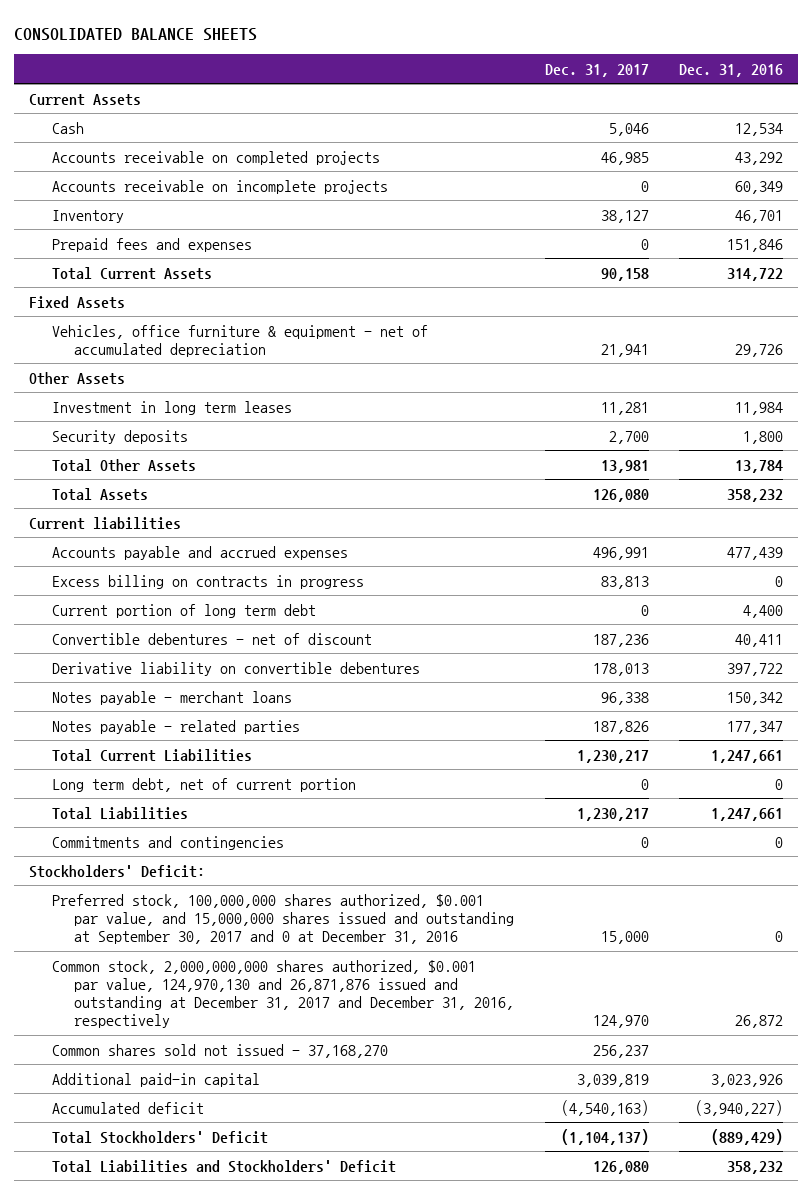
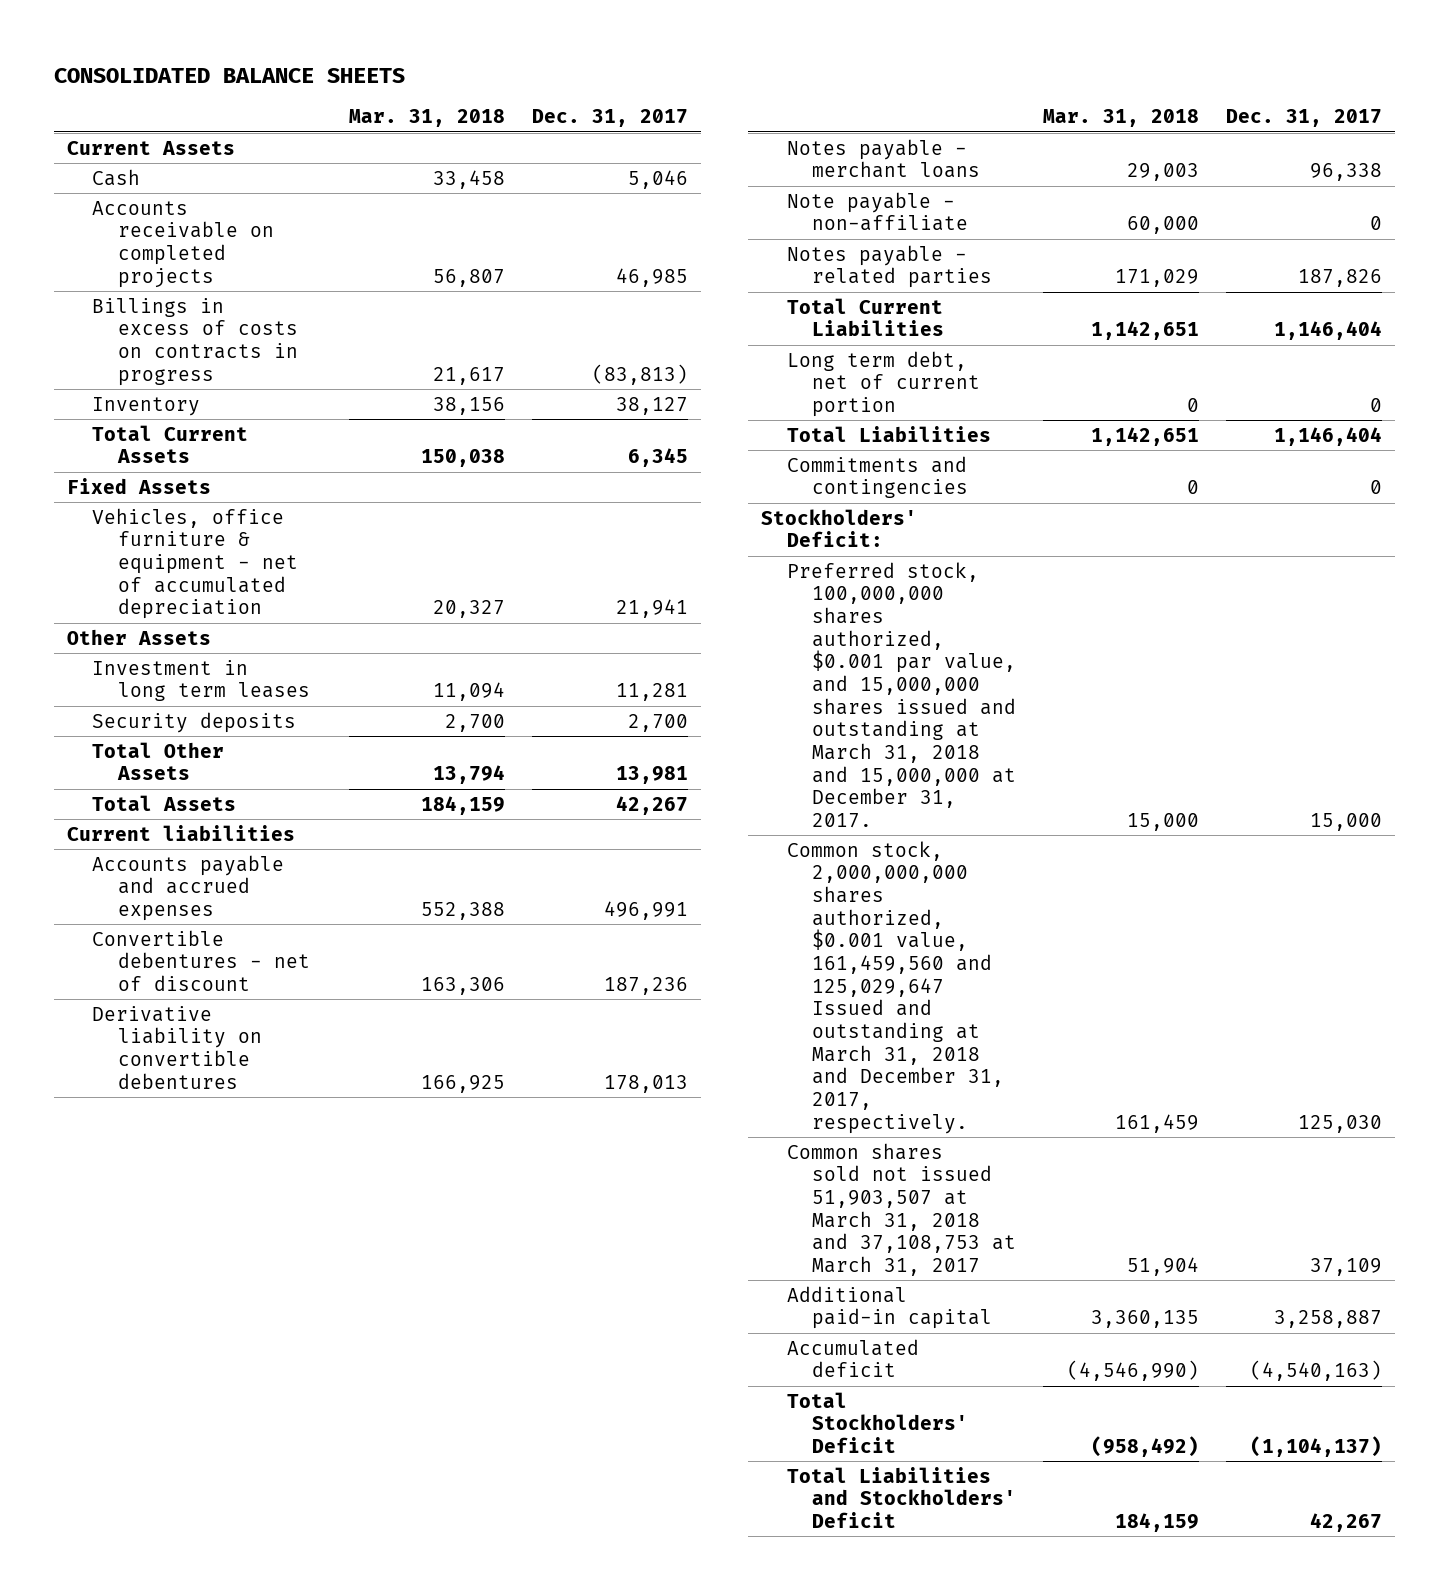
- | Dec. 31, 2017 | Dec. 31, 2016
+ | Mar. 31, 2018 | Dec. 31, 2017
- Accounts receivable on incomplete projects | 0 | 60,349
+ Billings in excess of costs on contracts in progress | 21,617 | (83,813)
- Prepaid fees and expenses | 0 | 151,846
- Total Current Assets | 90,158 | 314,722
+ Total Current Assets | 150,038 | 6,345
- Total Assets | 126,080 | 358,232
+ Total Assets | 184,159 | 42,267
- Excess billing on contracts in progress | 83,813 | 0
- Current portion of long term debt | 0 | 4,400
+ Note payable - non-affiliate | 60,000 | 0
- Total Current Liabilities | 1,230,217 | 1,247,661
+ Total Current Liabilities | 1,142,651 | 1,146,404
- Total Liabilities | 1,230,217 | 1,247,661
+ Total Liabilities | 1,142,651 | 1,146,404
- Preferred stock, 100,000,000 shares authorized, $0.001 par value, and 15,000,000 shares issued and outstanding at September 30, 2017 and 0 at December 31, 2016 | 15,000 | 0
- Common stock, 2,000,000,000 shares authorized, $0.001 par value, 124,970,130 and 26,871,876 issued and outstanding at December 31, 2017 and December 31, 2016, respectively | 124,970 | 26,872
- Common shares sold not issued - 37,168,270 | 256,237 |
- Additional paid-in capital | 3,039,819 | 3,023,926
+ Preferred stock, 100,000,000 shares authorized, $0.001 par value, and 15,000,000 shares issued and outstanding at March 31, 2018 and 15,000,000 at December 31, 2017. | 15,000 | 15,000
+ Common stock, 2,000,000,000 shares authorized, $0.001 value, 161,459,560 and 125,029,647 Issued and outstanding at March 31, 2018 and December 31, 2017, respectively. | 161,459 | 125,030
+ Common shares sold not issued 51,903,507 at March 31, 2018 and 37,108,753 at March 31, 2017 | 51,904 | 37,109
+ Additional paid-in capital | 3,360,135 | 3,258,887
- Total Liabilities and Stockholders' Deficit | 126,080 | 358,232
+ Total Liabilities and Stockholders' Deficit | 184,159 | 42,267

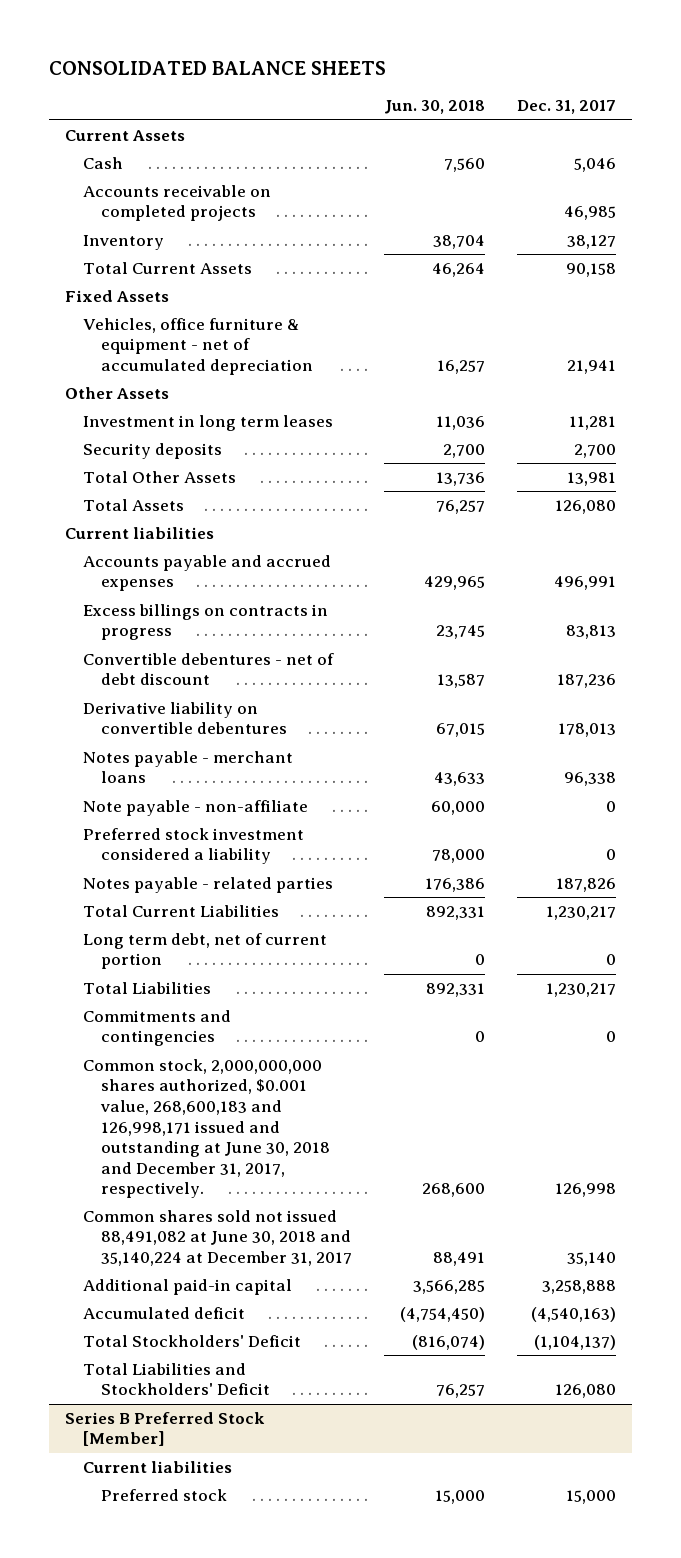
- | Mar. 31, 2018 | Dec. 31, 2017
+ | Jun. 30, 2018 | Dec. 31, 2017
- Billings in excess of costs on contracts in progress | 21,617 | (83,813)
- Total Current Assets | 150,038 | 6,345
+ Total Current Assets | 46,264 | 90,158
- Total Assets | 184,159 | 42,267
+ Total Assets | 76,257 | 126,080
- Convertible debentures - net of discount | 163,306 | 187,236
+ Excess billings on contracts in progress | 23,745 | 83,813
+ Convertible debentures - net of debt discount | 13,587 | 187,236
+ Preferred stock investment considered a liability | 78,000 | 0
- Total Current Liabilities | 1,142,651 | 1,146,404
+ Total Current Liabilities | 892,331 | 1,230,217
- Total Liabilities | 1,142,651 | 1,146,404
+ Total Liabilities | 892,331 | 1,230,217
- Stockholders' Deficit:
- Preferred stock, 100,000,000 shares authorized, $0.001 par value, and 15,000,000 shares issued and outstanding at March 31, 2018 and 15,000,000 at December 31, 2017. | 15,000 | 15,000
- Common stock, 2,000,000,000 shares authorized, $0.001 value, 161,459,560 and 125,029,647 Issued and outstanding at March 31, 2018 and December 31, 2017, respectively. | 161,459 | 125,030
- Common shares sold not issued 51,903,507 at March 31, 2018 and 37,108,753 at March 31, 2017 | 51,904 | 37,109
- Additional paid-in capital | 3,360,135 | 3,258,887
+ Common stock, 2,000,000,000 shares authorized, $0.001 value, 268,600,183 and 126,998,171 issued and outstanding at June 30, 2018 and December 31, 2017, respectively. | 268,600 | 126,998
+ Common shares sold not issued 88,491,082 at June 30, 2018 and 35,140,224 at December 31, 2017 | 88,491 | 35,140
+ Additional paid-in capital | 3,566,285 | 3,258,888
- Total Liabilities and Stockholders' Deficit | 184,159 | 42,267
+ Total Liabilities and Stockholders' Deficit | 76,257 | 126,080
+ Series B Preferred Stock [Member]
+ Current liabilities
+ Preferred stock | 15,000 | 15,000

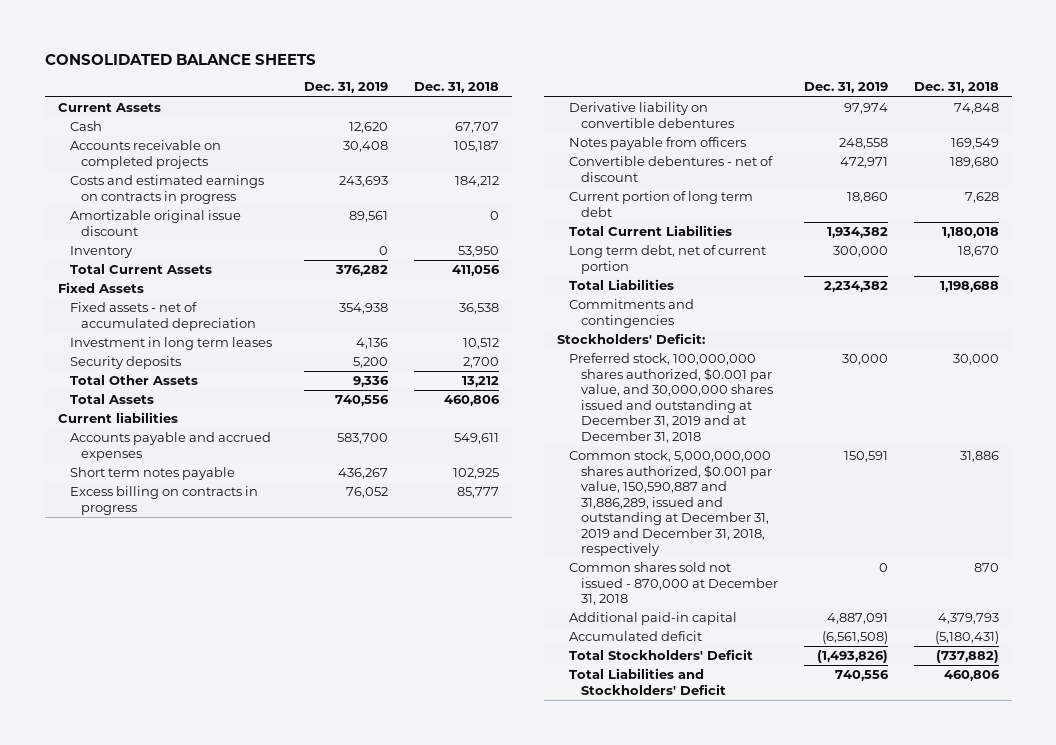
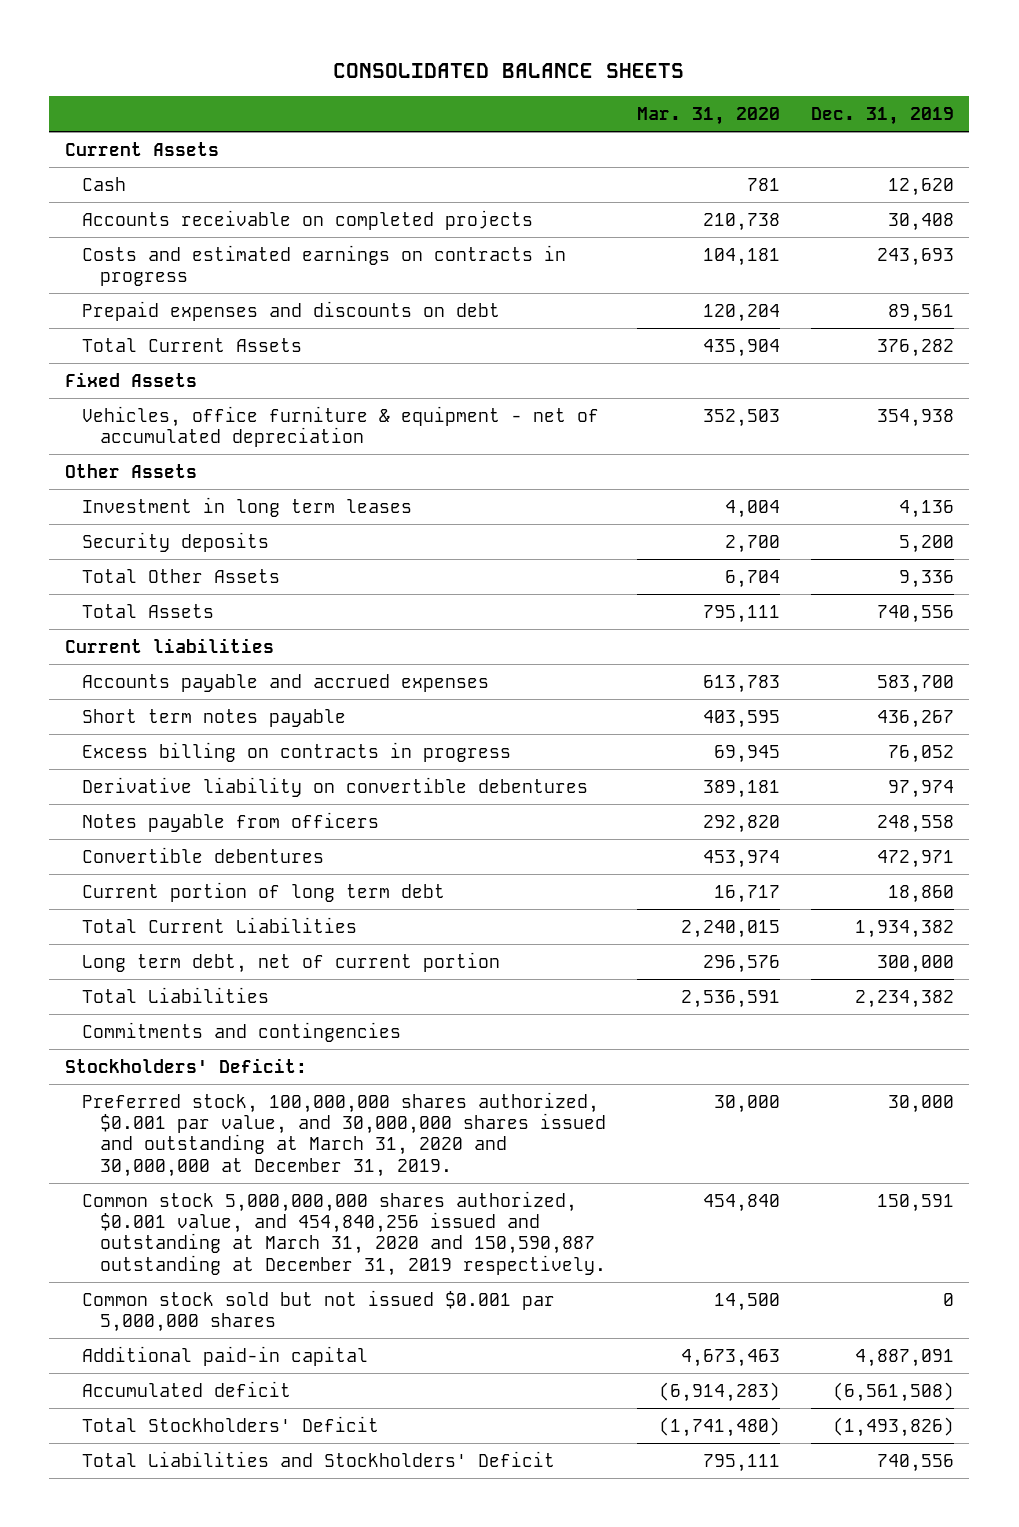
- | Dec. 31, 2019 | Dec. 31, 2018
+ | Mar. 31, 2020 | Dec. 31, 2019
- Amortizable original issue discount | 89,561 | 0
- Inventory | 0 | 53,950
+ Prepaid expenses and discounts on debt | 120,204 | 89,561
- Fixed assets - net of accumulated depreciation | 354,938 | 36,538
+ Vehicles, office furniture & equipment - net of accumulated depreciation | 352,503 | 354,938
+ Other Assets
- Convertible debentures - net of discount | 472,971 | 189,680
+ Convertible debentures | 453,974 | 472,971
- Preferred stock, 100,000,000 shares authorized, $0.001 par value, and 30,000,000 shares issued and outstanding at December 31, 2019 and at December 31, 2018 | 30,000 | 30,000
- Common stock, 5,000,000,000 shares authorized, $0.001 par value, 150,590,887 and 31,886,289, issued and outstanding at December 31, 2019 and December 31, 2018, respectively | 150,591 | 31,886
- Common shares sold not issued - 870,000 at December 31, 2018 | 0 | 870
+ Preferred stock, 100,000,000 shares authorized, $0.001 par value, and 30,000,000 shares issued and outstanding at March 31, 2020 and 30,000,000 at December 31, 2019. | 30,000 | 30,000
+ Common stock 5,000,000,000 shares authorized, $0.001 value, and 454,840,256 issued and outstanding at March 31, 2020 and 150,590,887 outstanding at December 31, 2019 respectively. | 454,840 | 150,591
+ Common stock sold but not issued $0.001 par 5,000,000 shares | 14,500 | 0

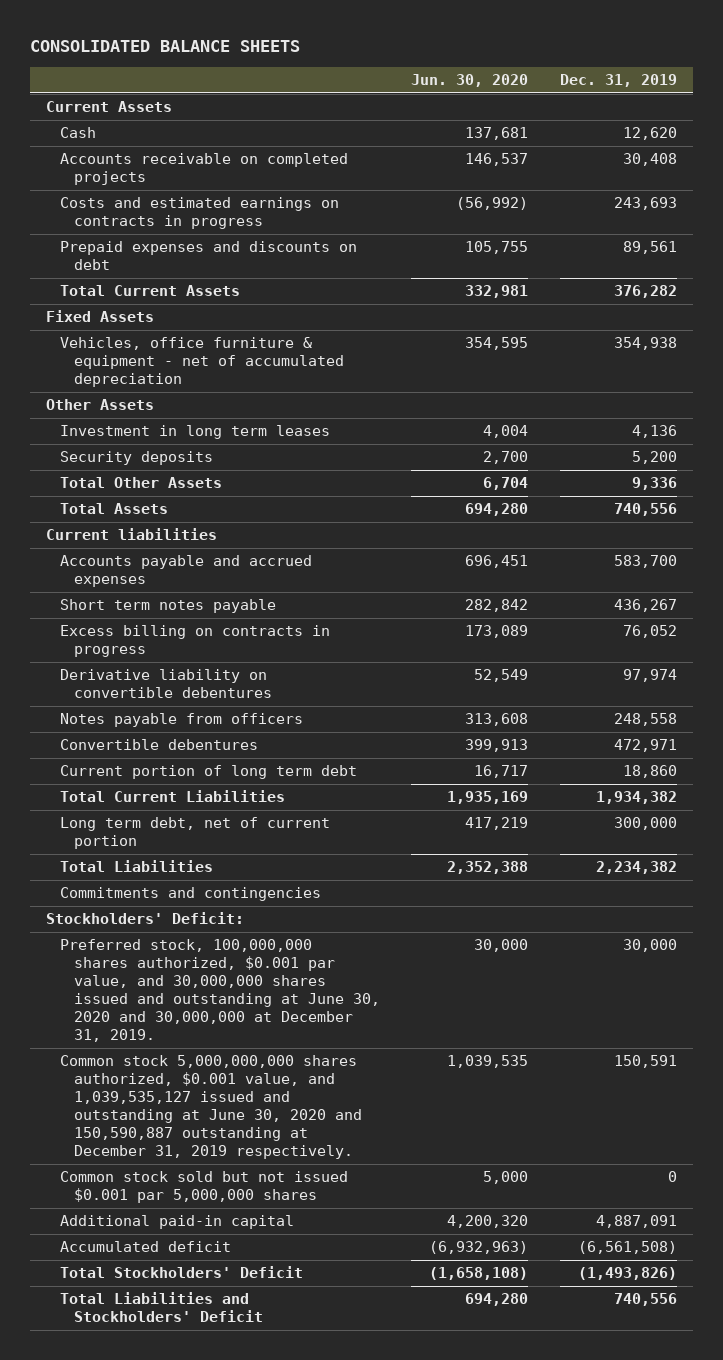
- | Mar. 31, 2020 | Dec. 31, 2019
+ | Jun. 30, 2020 | Dec. 31, 2019
- Preferred stock, 100,000,000 shares authorized, $0.001 par value, and 30,000,000 shares issued and outstanding at March 31, 2020 and 30,000,000 at December 31, 2019. | 30,000 | 30,000
- Common stock 5,000,000,000 shares authorized, $0.001 value, and 454,840,256 issued and outstanding at March 31, 2020 and 150,590,887 outstanding at December 31, 2019 respectively. | 454,840 | 150,591
+ Preferred stock, 100,000,000 shares authorized, $0.001 par value, and 30,000,000 shares issued and outstanding at June 30, 2020 and 30,000,000 at December 31, 2019. | 30,000 | 30,000
+ Common stock 5,000,000,000 shares authorized, $0.001 value, and 1,039,535,127 issued and outstanding at June 30, 2020 and 150,590,887 outstanding at December 31, 2019 respectively. | 1,039,535 | 150,591

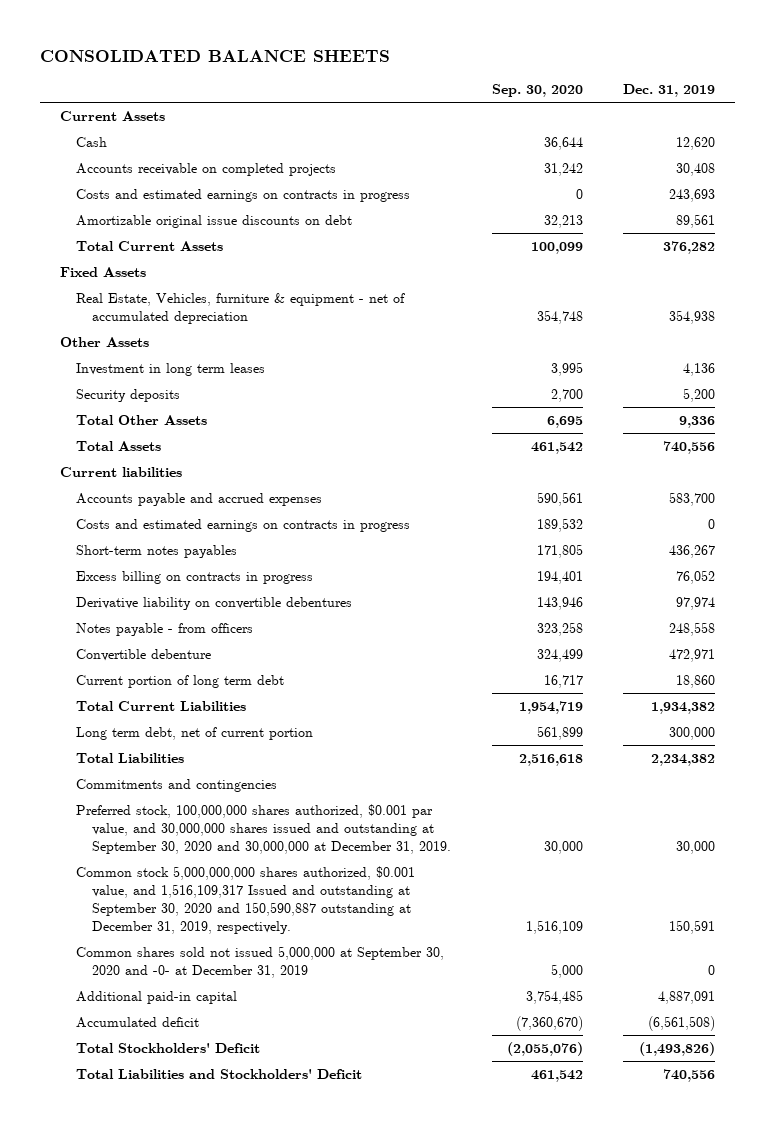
- | Jun. 30, 2020 | Dec. 31, 2019
+ | Sep. 30, 2020 | Dec. 31, 2019
- Prepaid expenses and discounts on debt | 105,755 | 89,561
+ Amortizable original issue discounts on debt | 32,213 | 89,561
- Vehicles, office furniture & equipment - net of accumulated depreciation | 354,595 | 354,938
+ Real Estate, Vehicles, furniture & equipment - net of accumulated depreciation | 354,748 | 354,938
- Short term notes payable | 282,842 | 436,267
+ Costs and estimated earnings on contracts in progress | 189,532 | 0
+ Short-term notes payables | 171,805 | 436,267
- Notes payable from officers | 313,608 | 248,558
- Convertible debentures | 399,913 | 472,971
+ Notes payable - from officers | 323,258 | 248,558
+ Convertible debenture | 324,499 | 472,971
- Stockholders' Deficit:
- Preferred stock, 100,000,000 shares authorized, $0.001 par value, and 30,000,000 shares issued and outstanding at June 30, 2020 and 30,000,000 at December 31, 2019. | 30,000 | 30,000
- Common stock 5,000,000,000 shares authorized, $0.001 value, and 1,039,535,127 issued and outstanding at June 30, 2020 and 150,590,887 outstanding at December 31, 2019 respectively. | 1,039,535 | 150,591
- Common stock sold but not issued $0.001 par 5,000,000 shares | 5,000 | 0
+ Preferred stock, 100,000,000 shares authorized, $0.001 par value, and 30,000,000 shares issued and outstanding at September 30, 2020 and 30,000,000 at December 31, 2019. | 30,000 | 30,000
+ Common stock 5,000,000,000 shares authorized, $0.001 value, and 1,516,109,317 Issued and outstanding at September 30, 2020 and 150,590,887 outstanding at December 31, 2019, respectively. | 1,516,109 | 150,591
+ Common shares sold not issued 5,000,000 at September 30, 2020 and -0- at December 31, 2019 | 5,000 | 0

